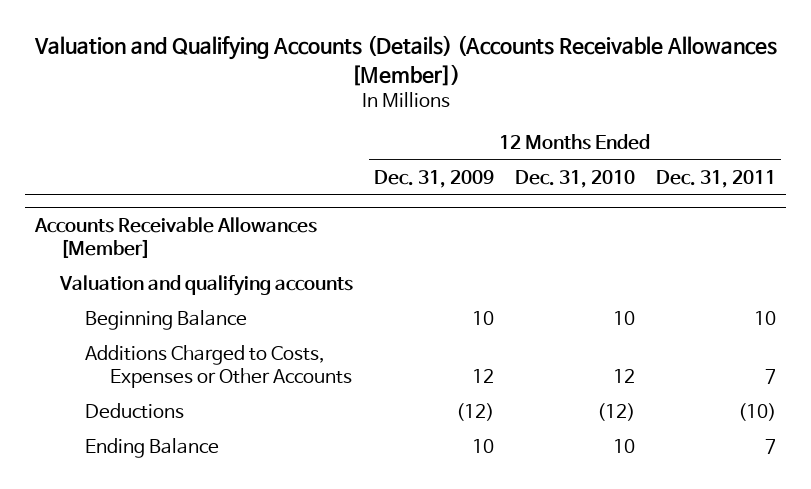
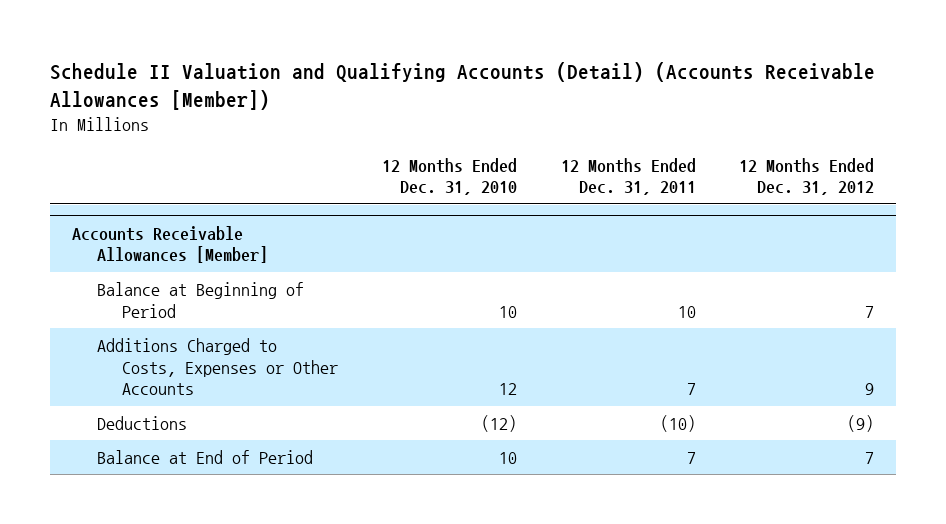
- Valuation and Qualifying Accounts (Details) (Accounts Receivable Allowances [Member])
+ Schedule II Valuation and Qualifying Accounts (Detail) (Accounts Receivable Allowances [Member])
- | 12 Months Ended Dec. 31, 2009 | 12 Months Ended Dec. 31, 2010 | 12 Months Ended Dec. 31, 2011
+ | 12 Months Ended Dec. 31, 2010 | 12 Months Ended Dec. 31, 2011 | 12 Months Ended Dec. 31, 2012
@ Accounts Receivable Allowances [Member]
- Valuation and qualifying accounts
- Beginning Balance | 10 | 10 | 10
+ Balance at Beginning of Period | 10 | 10 | 7
- Ending Balance | 10 | 10 | 7
+ Balance at End of Period | 10 | 7 | 7

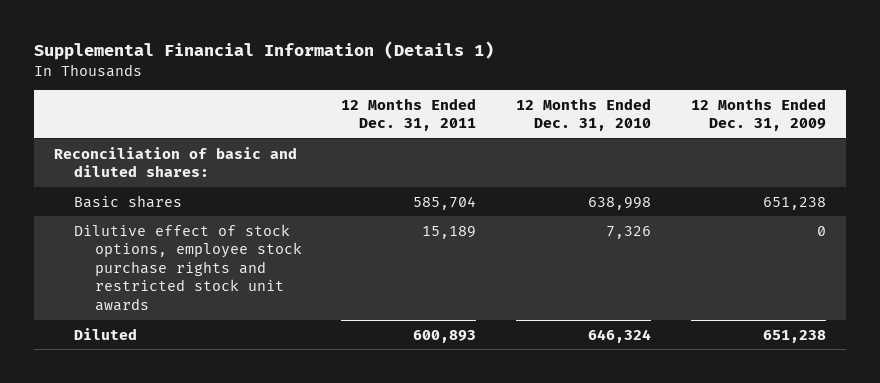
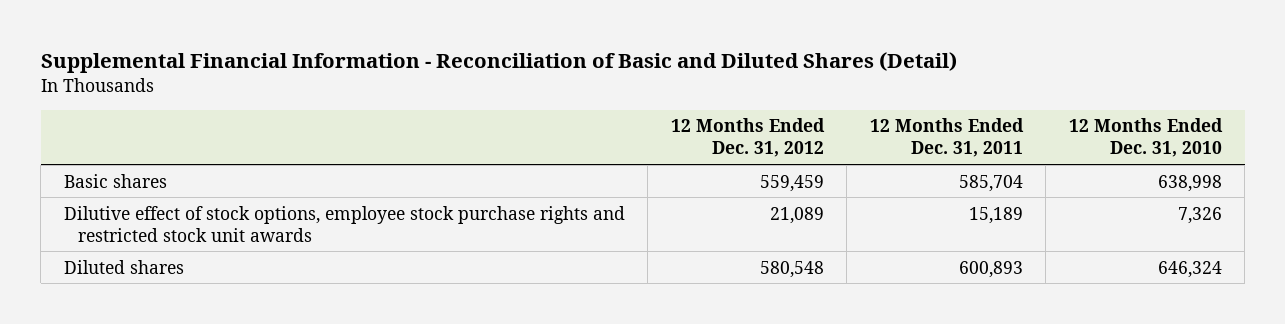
- Supplemental Financial Information (Details 1)
+ Supplemental Financial Information - Reconciliation of Basic and Diluted Shares (Detail)
- | 12 Months Ended Dec. 31, 2011 | 12 Months Ended Dec. 31, 2010 | 12 Months Ended Dec. 31, 2009
+ | 12 Months Ended Dec. 31, 2012 | 12 Months Ended Dec. 31, 2011 | 12 Months Ended Dec. 31, 2010
- Reconciliation of basic and diluted shares:
- Diluted | 600,893 | 646,324 | 651,238
+ Diluted shares | 580,548 | 600,893 | 646,324

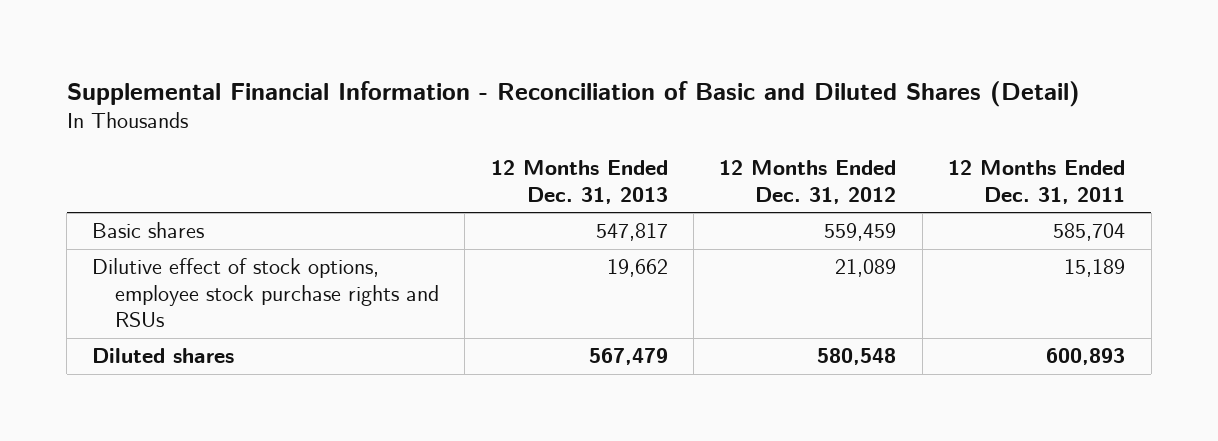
- | 12 Months Ended Dec. 31, 2012 | 12 Months Ended Dec. 31, 2011 | 12 Months Ended Dec. 31, 2010
+ | 12 Months Ended Dec. 31, 2013 | 12 Months Ended Dec. 31, 2012 | 12 Months Ended Dec. 31, 2011
- Dilutive effect of stock options, employee stock purchase rights and restricted stock unit awards | 21,089 | 15,189 | 7,326
+ Dilutive effect of stock options, employee stock purchase rights and RSUs | 19,662 | 21,089 | 15,189

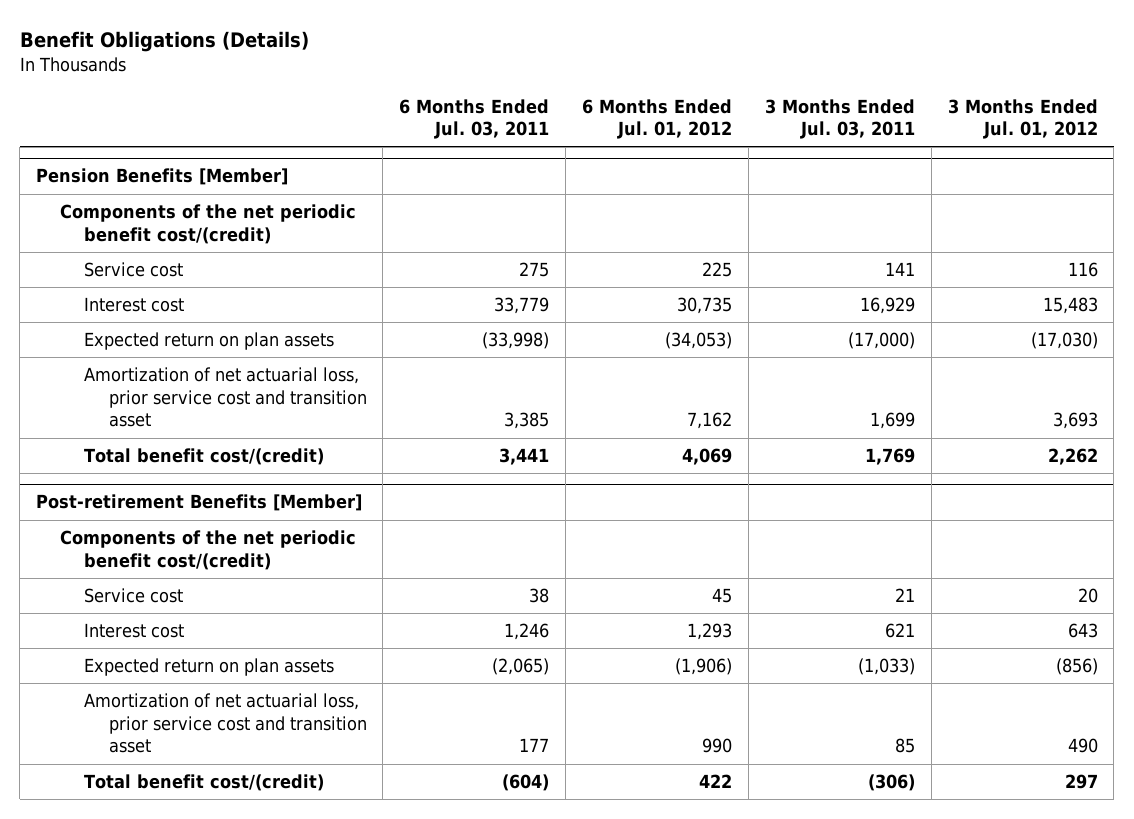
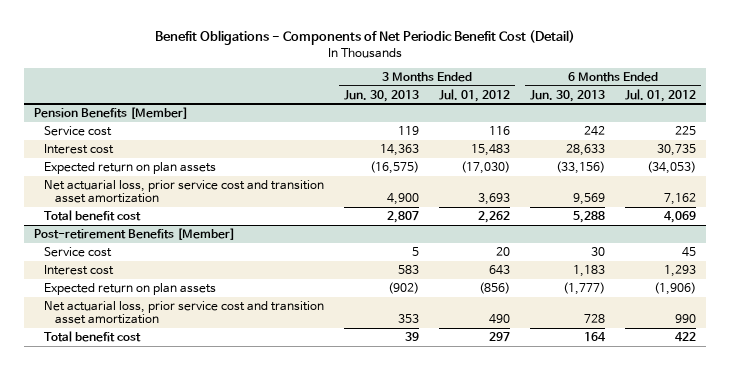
- Benefit Obligations (Details)
+ Benefit Obligations - Components of Net Periodic Benefit Cost (Detail)
- | 6 Months Ended Jul. 03, 2011 | 6 Months Ended Jul. 01, 2012 | 3 Months Ended Jul. 03, 2011 | 3 Months Ended Jul. 01, 2012
+ | 3 Months Ended Jun. 30, 2013 | 3 Months Ended Jul. 01, 2012 | 6 Months Ended Jun. 30, 2013 | 6 Months Ended Jul. 01, 2012
@ Pension Benefits [Member]
- Components of the net periodic benefit cost/(credit)
- Amortization of net actuarial loss, prior service cost and transition asset | 3,385 | 7,162 | 1,699 | 3,693
- Total benefit cost/(credit) | 3,441 | 4,069 | 1,769 | 2,262
+ Net actuarial loss, prior service cost and transition asset amortization | 4,900 | 3,693 | 9,569 | 7,162
+ Total benefit cost | 2,807 | 2,262 | 5,288 | 4,069
@ Post-retirement Benefits [Member]
- Components of the net periodic benefit cost/(credit)
- Amortization of net actuarial loss, prior service cost and transition asset | 177 | 990 | 85 | 490
- Total benefit cost/(credit) | (604) | 422 | (306) | 297
+ Net actuarial loss, prior service cost and transition asset amortization | 353 | 490 | 728 | 990
+ Total benefit cost | 39 | 297 | 164 | 422

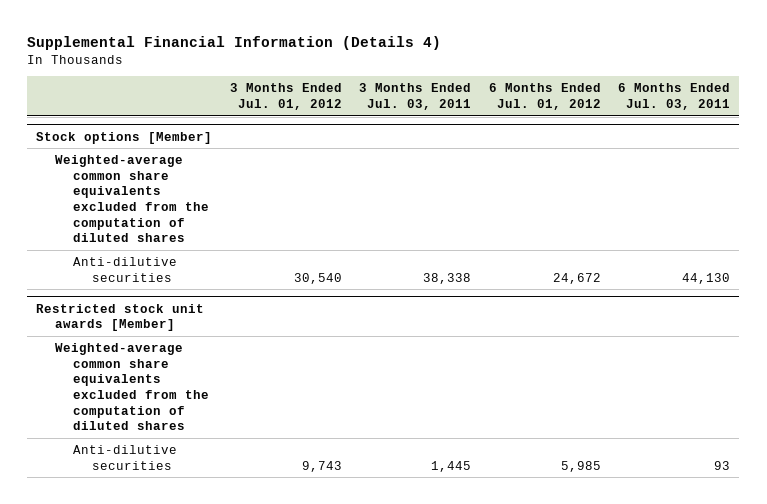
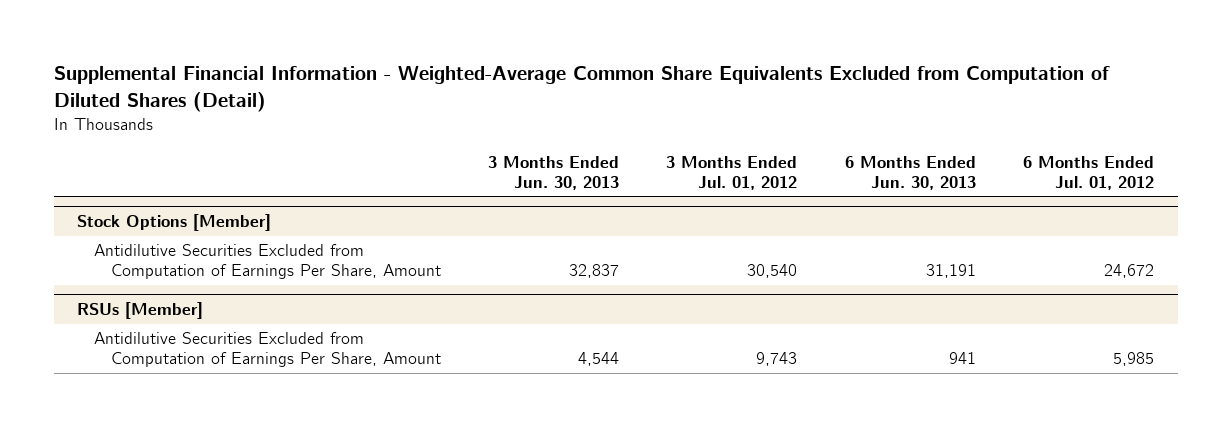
- Supplemental Financial Information (Details 4)
+ Supplemental Financial Information - Weighted-Average Common Share Equivalents Excluded from Computation of Diluted Shares (Detail)
- | 3 Months Ended Jul. 01, 2012 | 3 Months Ended Jul. 03, 2011 | 6 Months Ended Jul. 01, 2012 | 6 Months Ended Jul. 03, 2011
+ | 3 Months Ended Jun. 30, 2013 | 3 Months Ended Jul. 01, 2012 | 6 Months Ended Jun. 30, 2013 | 6 Months Ended Jul. 01, 2012
- Stock options [Member]
- Weighted-average common share equivalents excluded from the computation of diluted shares
- Anti-dilutive securities | 30,540 | 38,338 | 24,672 | 44,130
- Restricted stock unit awards [Member]
- Weighted-average common share equivalents excluded from the computation of diluted shares
- Anti-dilutive securities | 9,743 | 1,445 | 5,985 | 93
+ Stock Options [Member]
+ Antidilutive Securities Excluded from Computation of Earnings Per Share, Amount | 32,837 | 30,540 | 31,191 | 24,672
+ RSUs [Member]
+ Antidilutive Securities Excluded from Computation of Earnings Per Share, Amount | 4,544 | 9,743 | 941 | 5,985

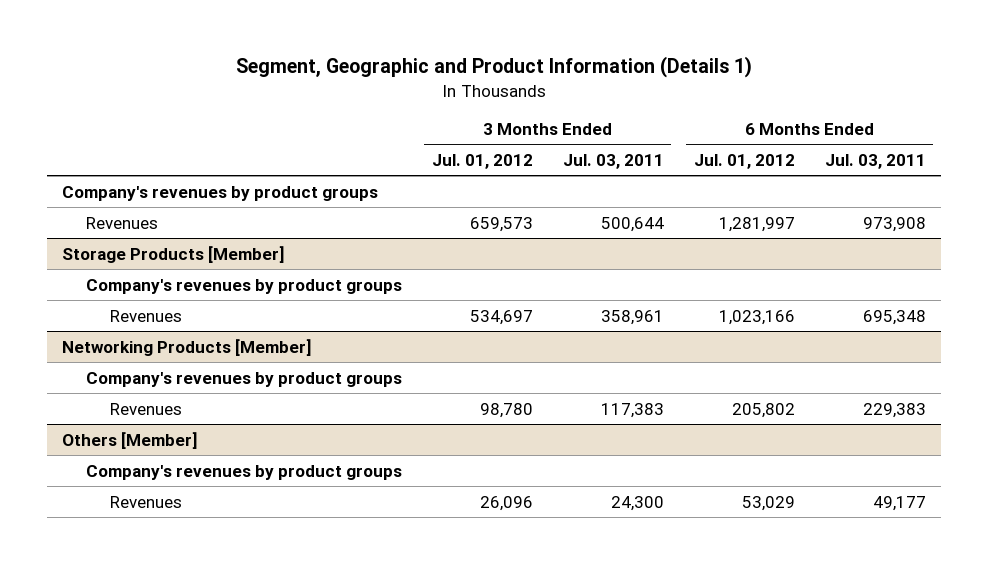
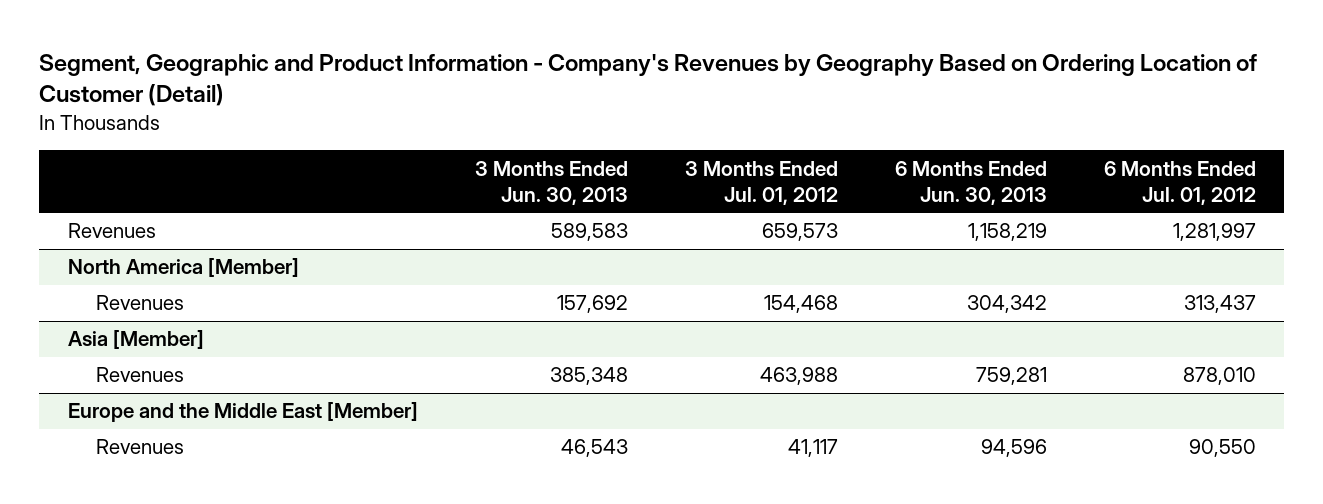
- Segment, Geographic and Product Information (Details 1)
+ Segment, Geographic and Product Information - Company's Revenues by Geography Based on Ordering Location of Customer (Detail)
- | 3 Months Ended Jul. 01, 2012 | 3 Months Ended Jul. 03, 2011 | 6 Months Ended Jul. 01, 2012 | 6 Months Ended Jul. 03, 2011
+ | 3 Months Ended Jun. 30, 2013 | 3 Months Ended Jul. 01, 2012 | 6 Months Ended Jun. 30, 2013 | 6 Months Ended Jul. 01, 2012
- Company's revenues by product groups
- Storage Products [Member]
- Company's revenues by product groups
- Revenues | 534,697 | 358,961 | 1,023,166 | 695,348
- Networking Products [Member]
- Company's revenues by product groups
- Revenues | 98,780 | 117,383 | 205,802 | 229,383
- Others [Member]
- Company's revenues by product groups
- Revenues | 26,096 | 24,300 | 53,029 | 49,177
+ North America [Member]
+ Revenues | 157,692 | 154,468 | 304,342 | 313,437
+ Asia [Member]
+ Revenues | 385,348 | 463,988 | 759,281 | 878,010
+ Europe and the Middle East [Member]
+ Revenues | 46,543 | 41,117 | 94,596 | 90,550

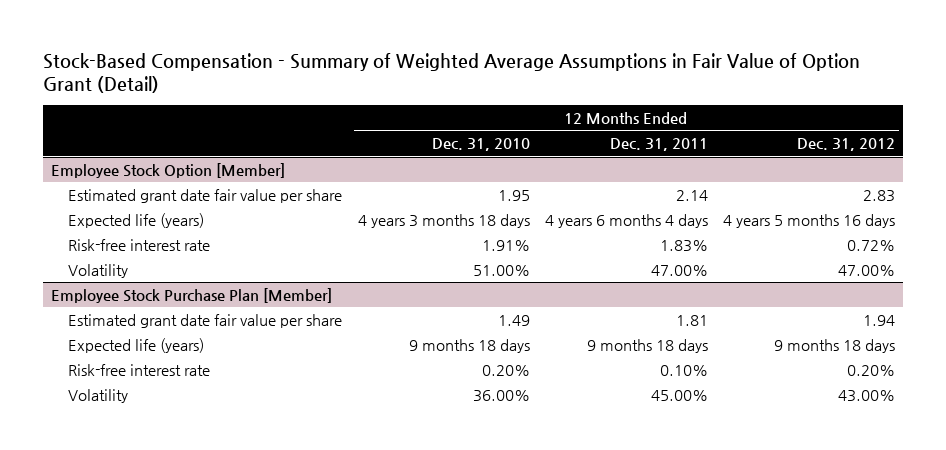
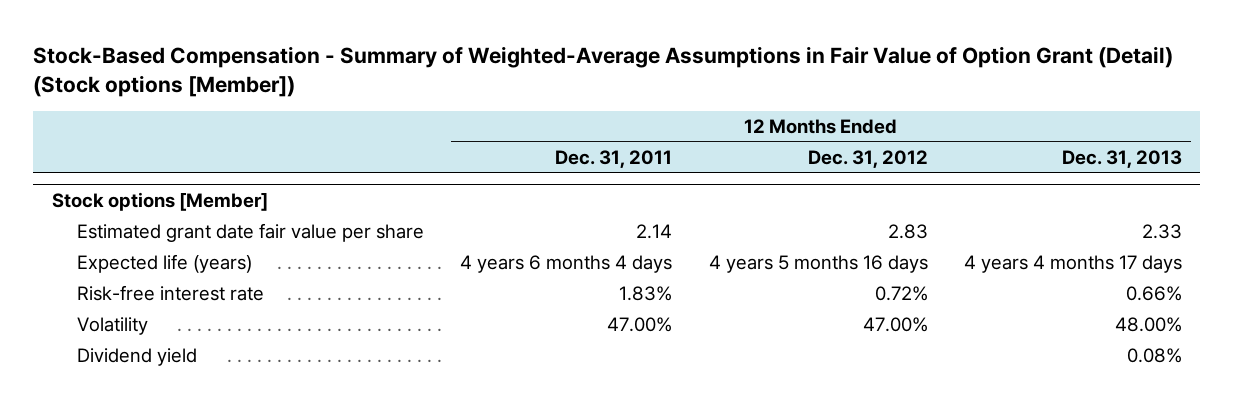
- Stock-Based Compensation - Summary of Weighted Average Assumptions in Fair Value of Option Grant (Detail)
+ Stock-Based Compensation - Summary of Weighted-Average Assumptions in Fair Value of Option Grant (Detail) (Stock options [Member])
- | 12 Months Ended Dec. 31, 2010 | 12 Months Ended Dec. 31, 2011 | 12 Months Ended Dec. 31, 2012
+ | 12 Months Ended Dec. 31, 2011 | 12 Months Ended Dec. 31, 2012 | 12 Months Ended Dec. 31, 2013
- Employee Stock Option [Member]
+ Stock options [Member]
- Employee Stock Purchase Plan [Member]
- Estimated grant date fair value per share | 1.49 | 1.81 | 1.94
- Expected life (years) | 9 months 18 days | 9 months 18 days | 9 months 18 days
- Risk-free interest rate | 0.20% | 0.10% | 0.20%
- Volatility | 36.00% | 45.00% | 43.00%
+ Dividend yield | | | 0.08%

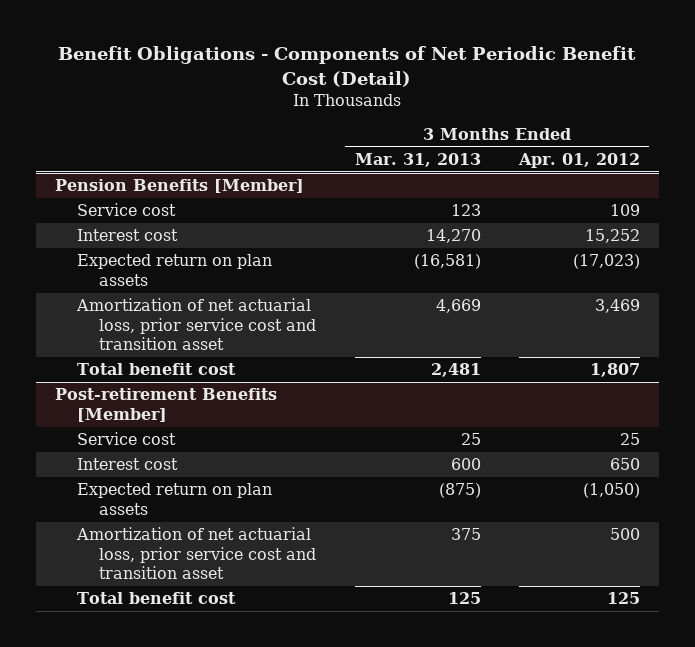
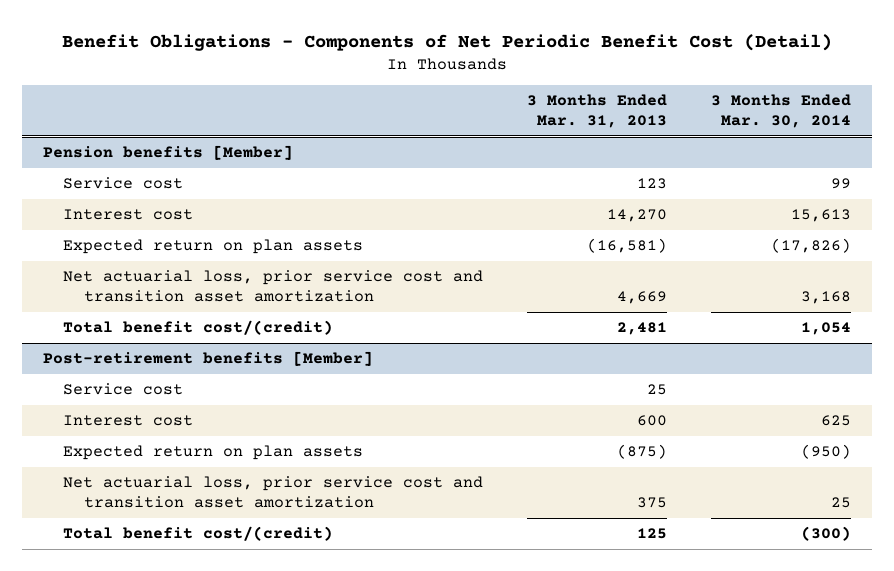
- | 3 Months Ended Mar. 31, 2013 | 3 Months Ended Apr. 01, 2012
+ | 3 Months Ended Mar. 31, 2013 | 3 Months Ended Mar. 30, 2014
- Pension Benefits [Member]
+ Pension benefits [Member]
- Amortization of net actuarial loss, prior service cost and transition asset | 4,669 | 3,469
- Total benefit cost | 2,481 | 1,807
- Post-retirement Benefits [Member]
+ Net actuarial loss, prior service cost and transition asset amortization | 4,669 | 3,168
+ Total benefit cost/(credit) | 2,481 | 1,054
+ Post-retirement benefits [Member]
- Amortization of net actuarial loss, prior service cost and transition asset | 375 | 500
- Total benefit cost | 125 | 125
+ Net actuarial loss, prior service cost and transition asset amortization | 375 | 25
+ Total benefit cost/(credit) | 125 | (300)

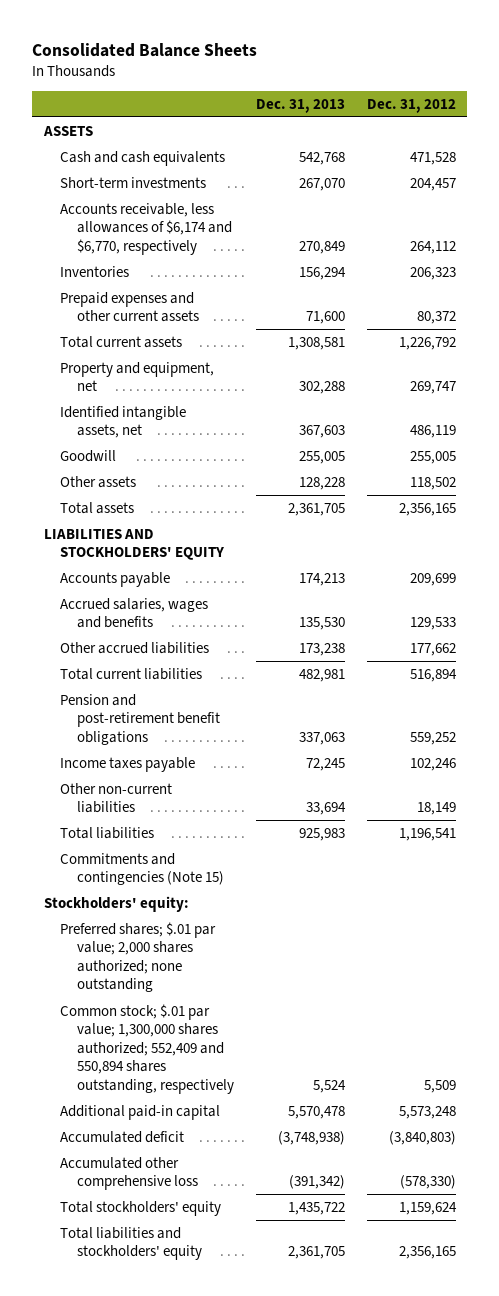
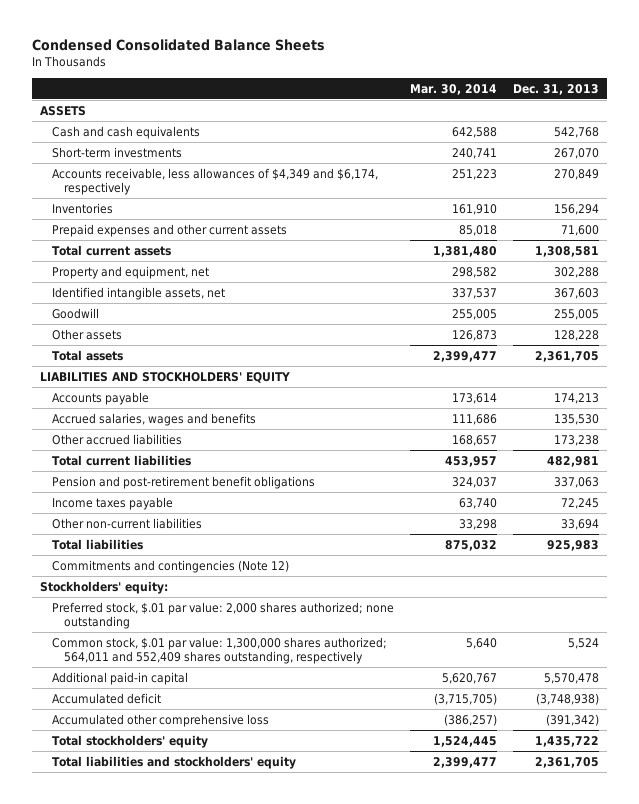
- Consolidated Balance Sheets
+ Condensed Consolidated Balance Sheets
- | Dec. 31, 2013 | Dec. 31, 2012
+ | Mar. 30, 2014 | Dec. 31, 2013
- Accounts receivable, less allowances of $6,174 and $6,770, respectively | 270,849 | 264,112
+ Accounts receivable, less allowances of $4,349 and $6,174, respectively | 251,223 | 270,849
- Commitments and contingencies (Note 15)
+ Commitments and contingencies (Note 12)
- Preferred shares; $.01 par value; 2,000 shares authorized; none outstanding
- Common stock; $.01 par value; 1,300,000 shares authorized; 552,409 and 550,894 shares outstanding, respectively | 5,524 | 5,509
+ Preferred stock, $.01 par value: 2,000 shares authorized; none outstanding
+ Common stock, $.01 par value: 1,300,000 shares authorized; 564,011 and 552,409 shares outstanding, respectively | 5,640 | 5,524

